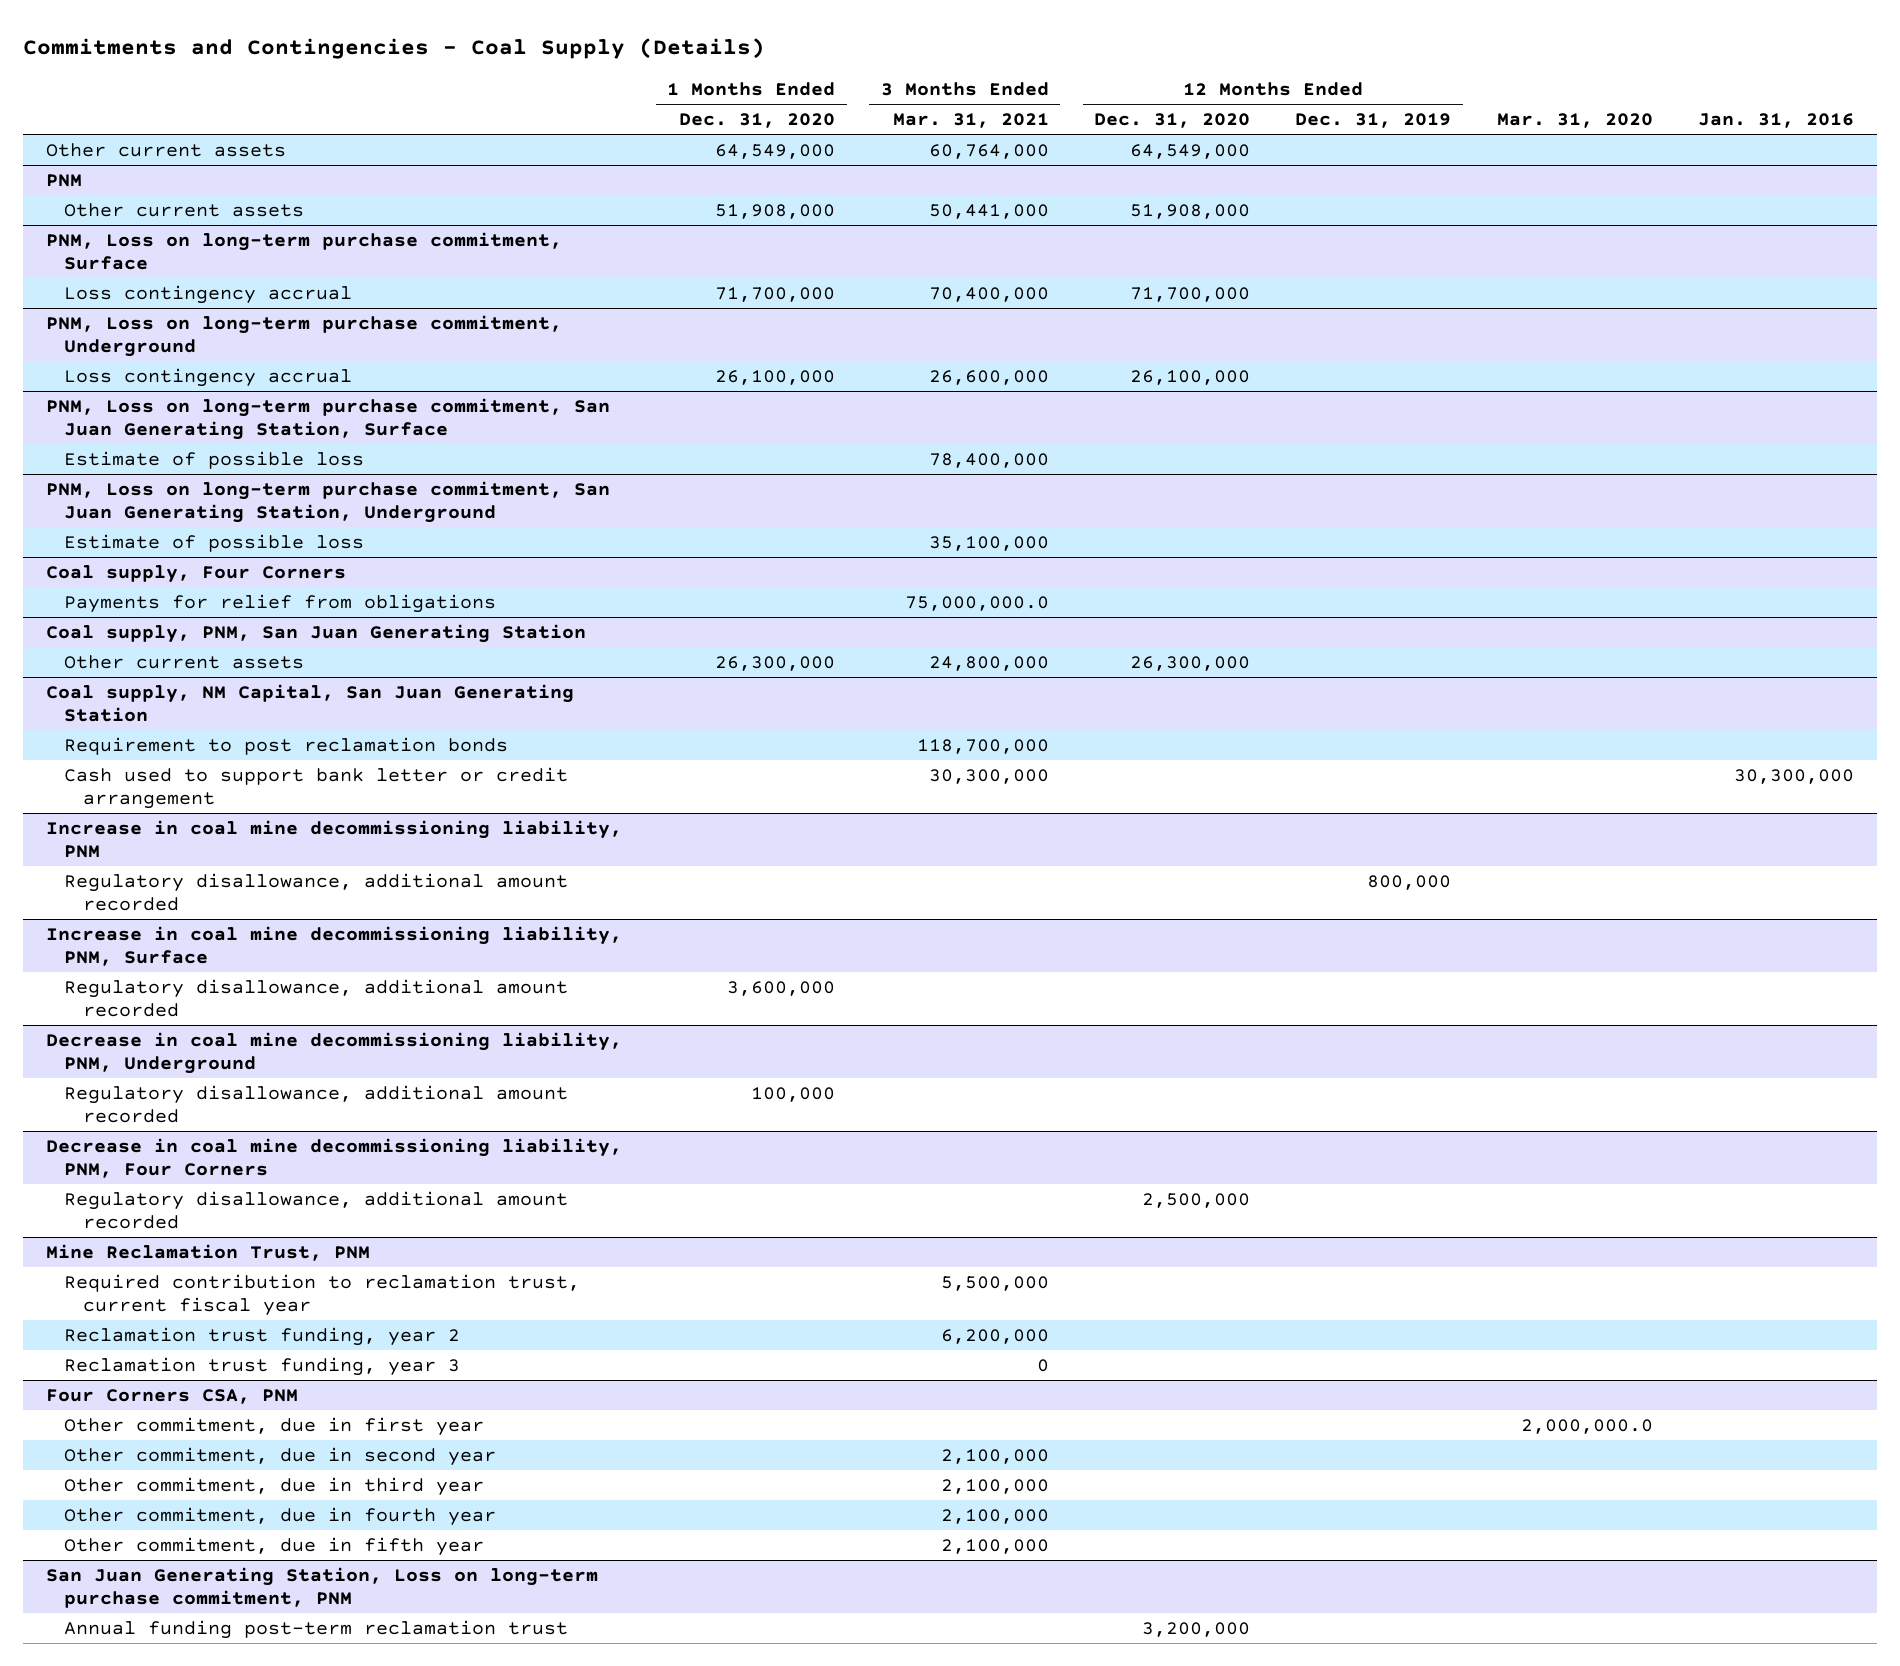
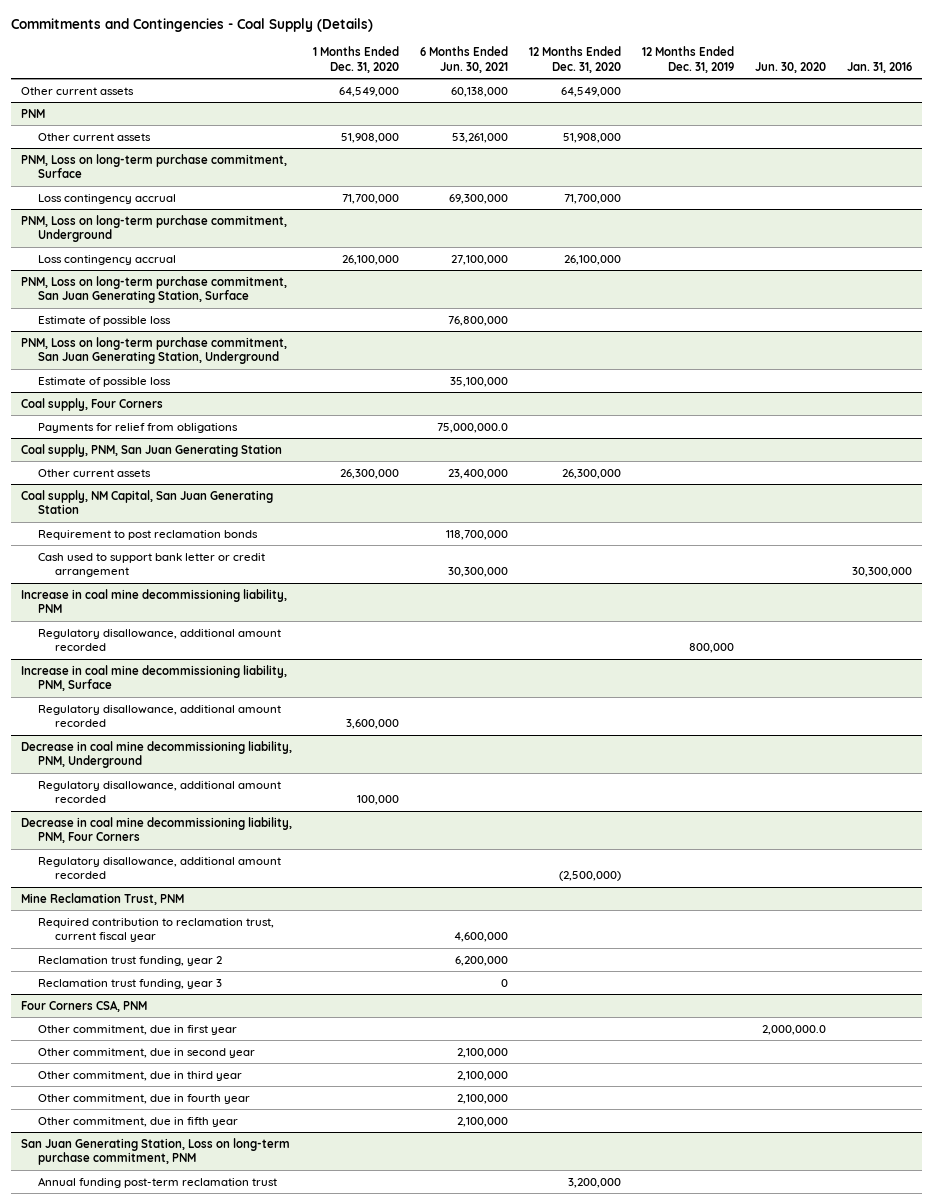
- | 1 Months Ended Dec. 31, 2020 | 3 Months Ended Mar. 31, 2021 | 12 Months Ended Dec. 31, 2020 | 12 Months Ended Dec. 31, 2019 | Mar. 31, 2020 | Jan. 31, 2016
+ | 1 Months Ended Dec. 31, 2020 | 6 Months Ended Jun. 30, 2021 | 12 Months Ended Dec. 31, 2020 | 12 Months Ended Dec. 31, 2019 | Jun. 30, 2020 | Jan. 31, 2016
@ Decrease in coal mine decommissioning liability, PNM, Four Corners
- Regulatory disallowance, additional amount recorded | | | 2,500,000 | | |
+ Regulatory disallowance, additional amount recorded | | | (2,500,000) | | |

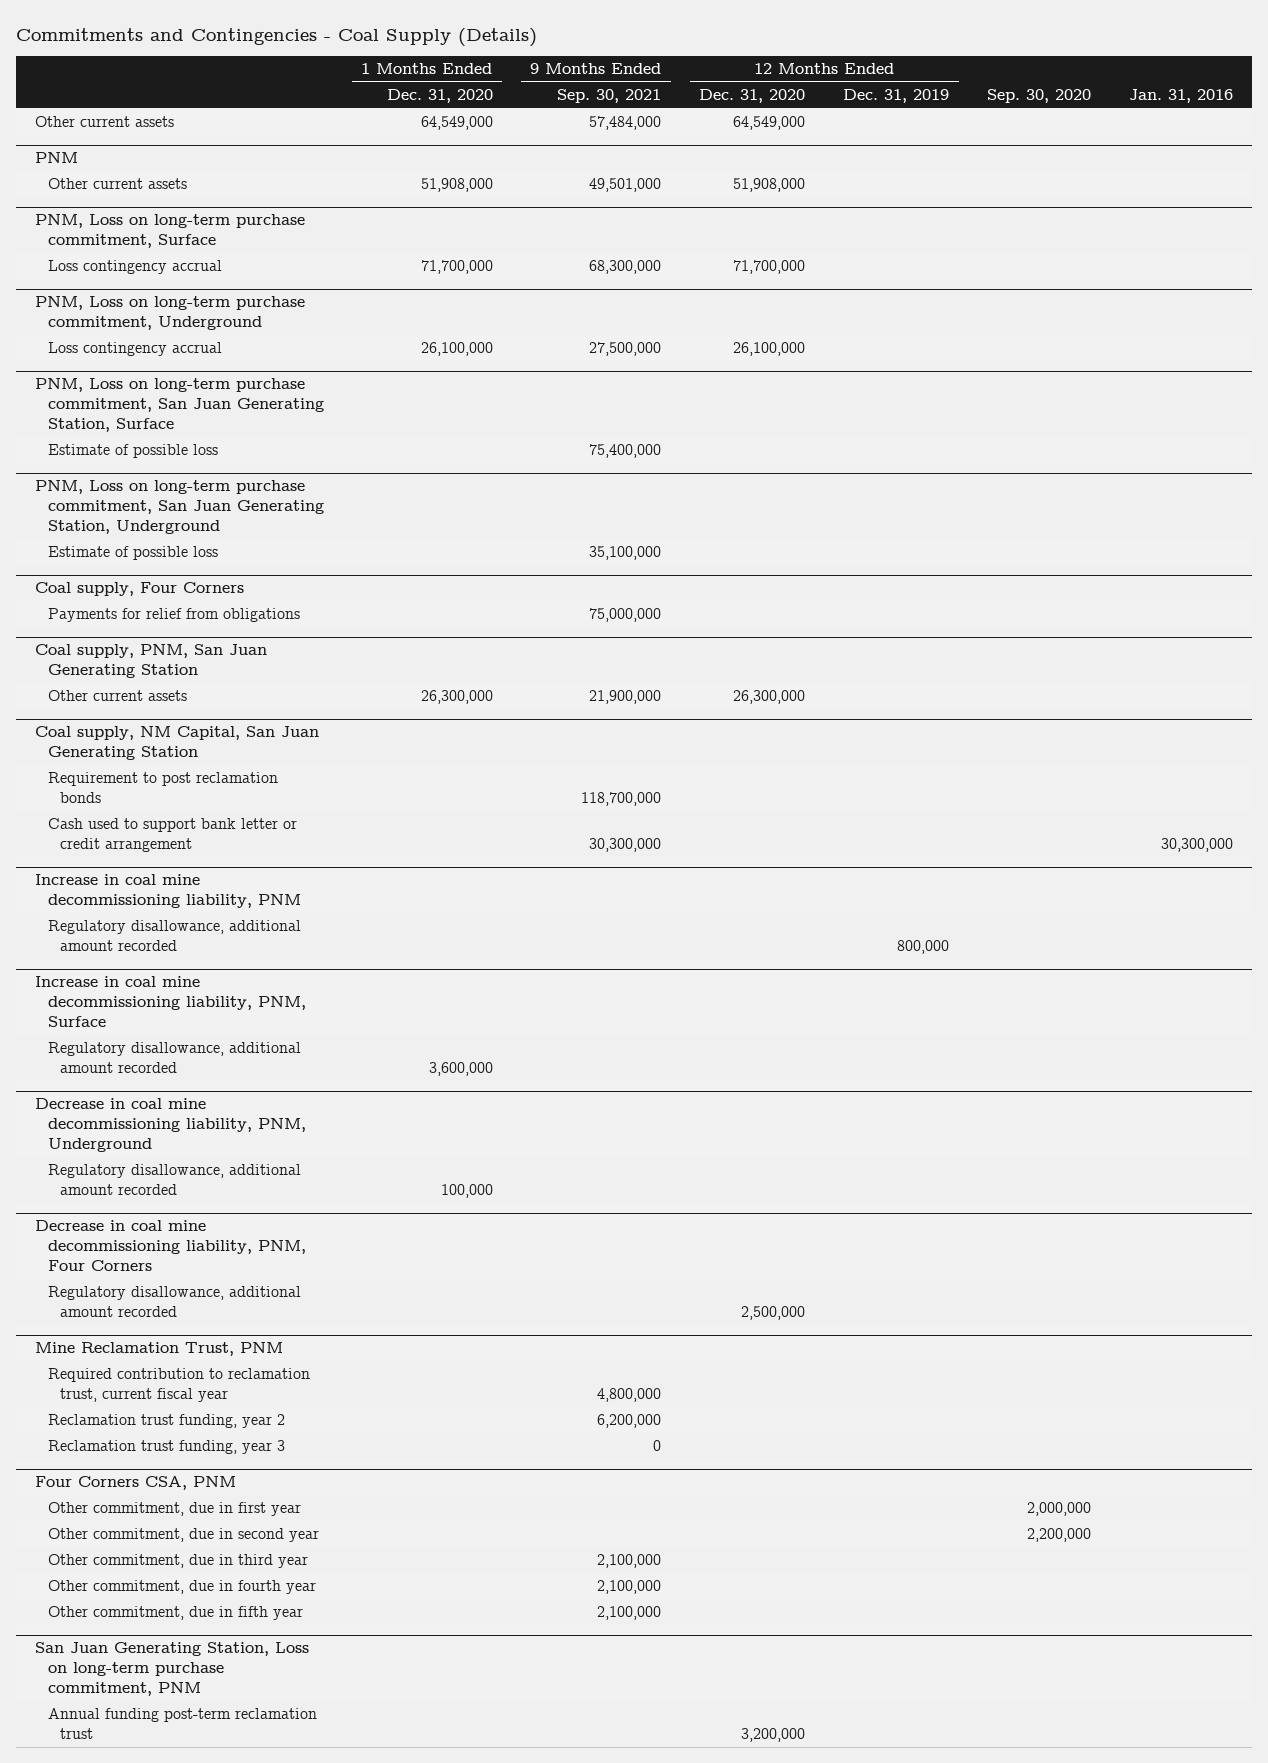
- | 1 Months Ended Dec. 31, 2020 | 6 Months Ended Jun. 30, 2021 | 12 Months Ended Dec. 31, 2020 | 12 Months Ended Dec. 31, 2019 | Jun. 30, 2020 | Jan. 31, 2016
+ | 1 Months Ended Dec. 31, 2020 | 9 Months Ended Sep. 30, 2021 | 12 Months Ended Dec. 31, 2020 | 12 Months Ended Dec. 31, 2019 | Sep. 30, 2020 | Jan. 31, 2016
@ Decrease in coal mine decommissioning liability, PNM, Four Corners
- Regulatory disallowance, additional amount recorded | | | (2,500,000) | | |
+ Regulatory disallowance, additional amount recorded | | | 2,500,000 | | |

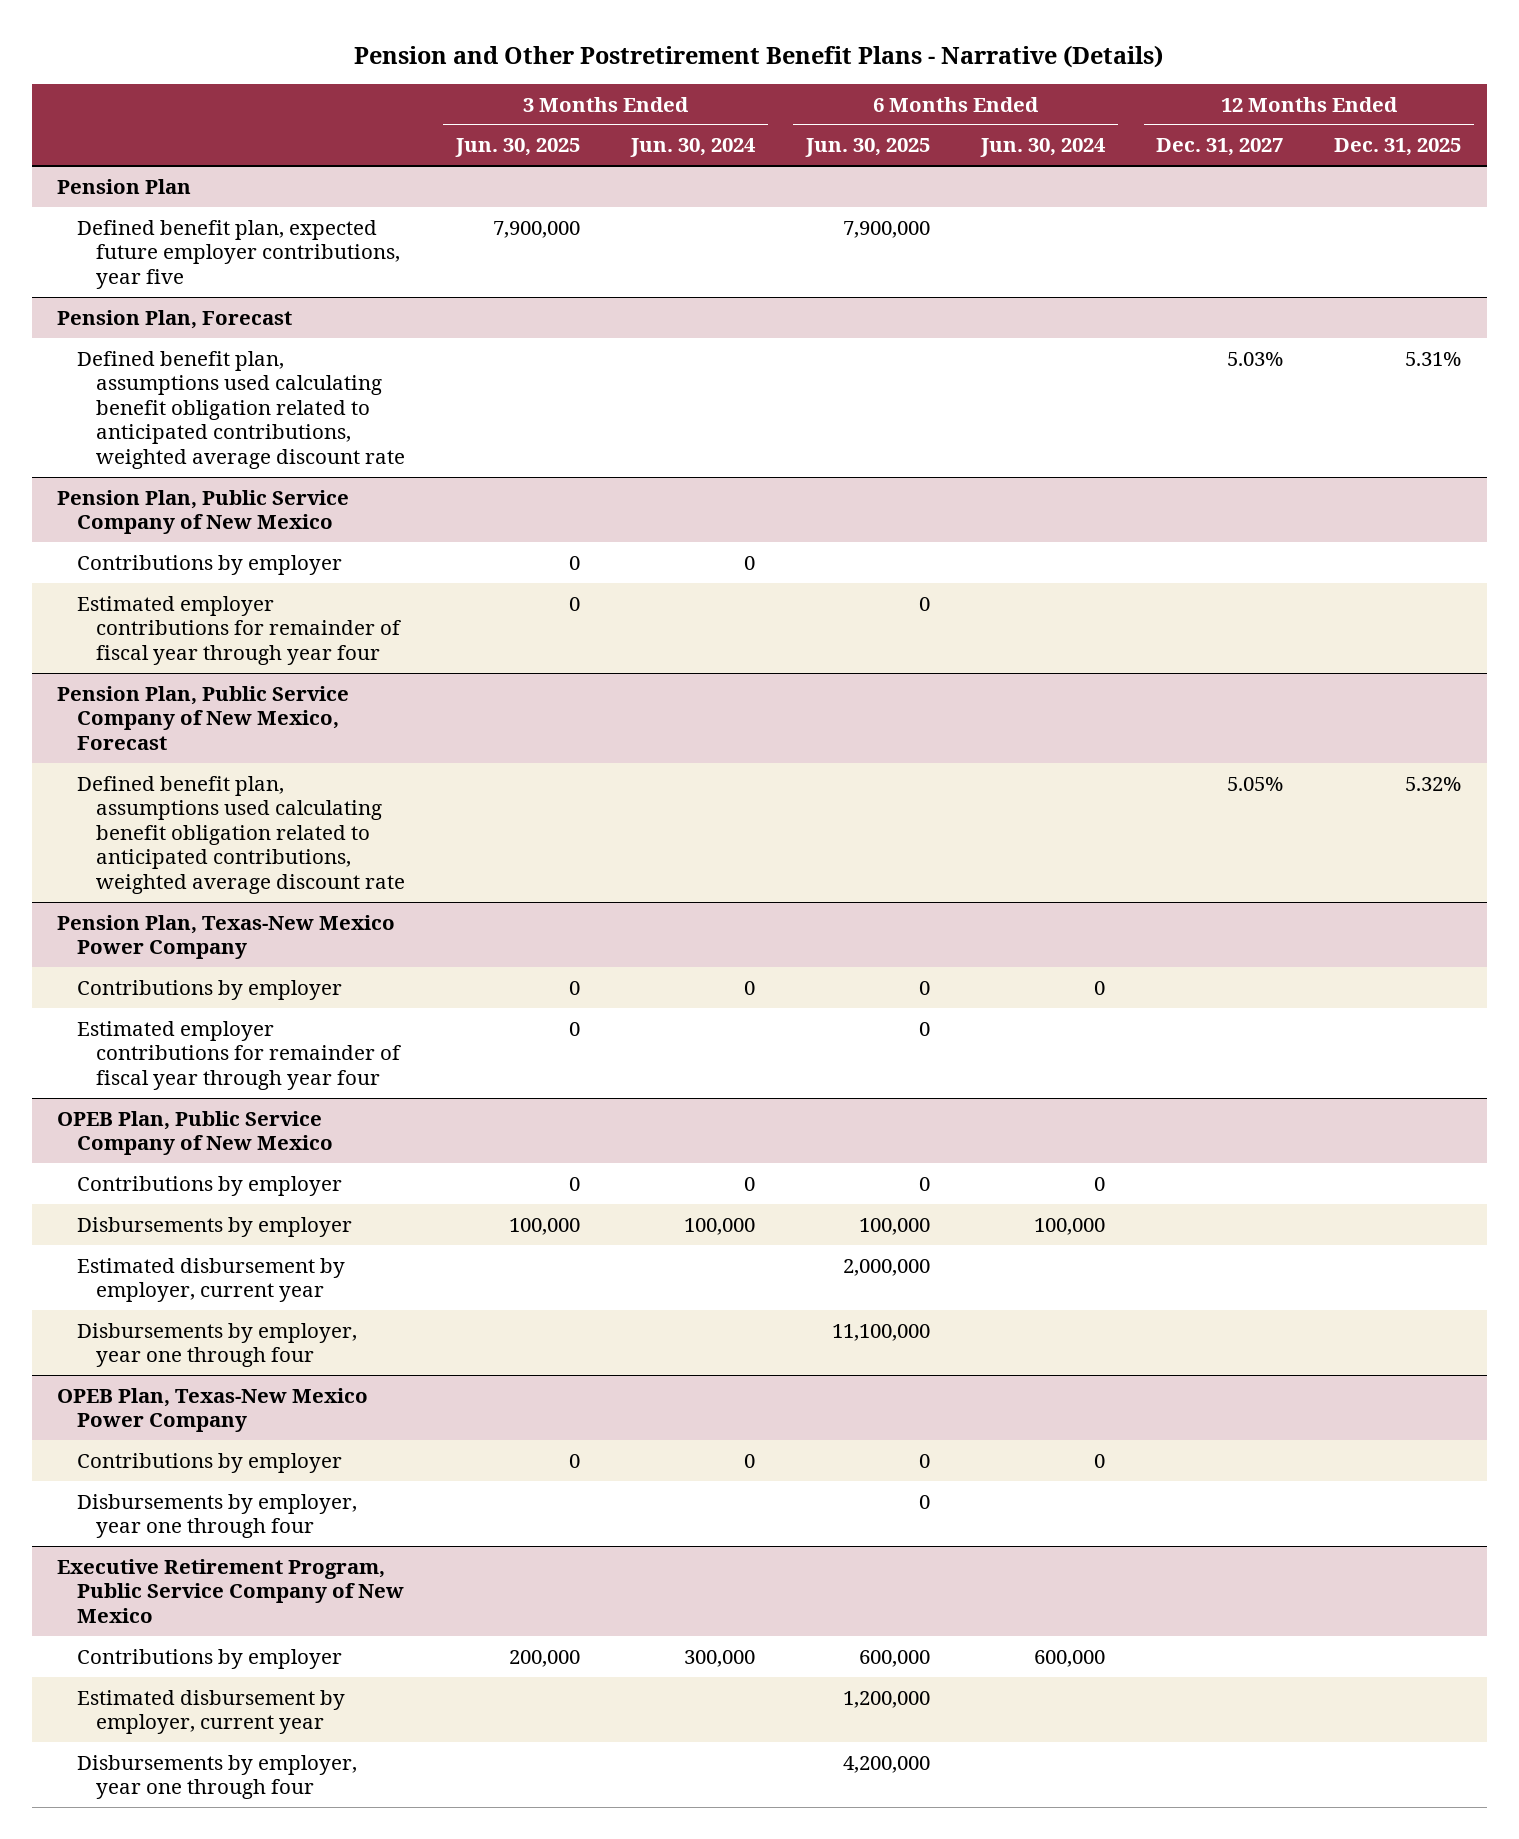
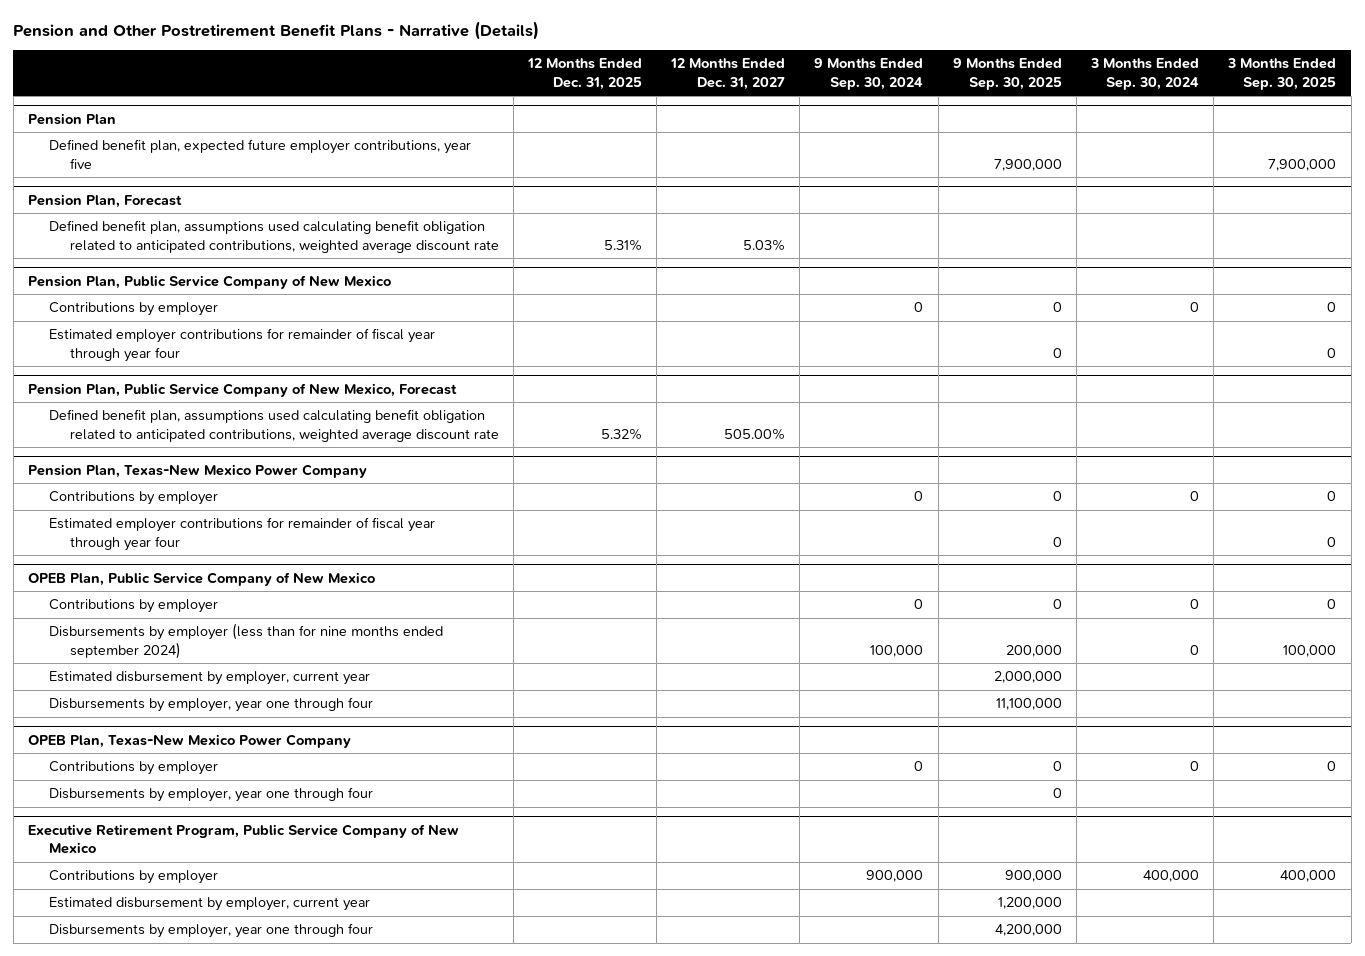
- | 3 Months Ended Jun. 30, 2025 | 3 Months Ended Jun. 30, 2024 | 6 Months Ended Jun. 30, 2025 | 6 Months Ended Jun. 30, 2024 | 12 Months Ended Dec. 31, 2027 | 12 Months Ended Dec. 31, 2025
+ | 12 Months Ended Dec. 31, 2025 | 12 Months Ended Dec. 31, 2027 | 9 Months Ended Sep. 30, 2024 | 9 Months Ended Sep. 30, 2025 | 3 Months Ended Sep. 30, 2024 | 3 Months Ended Sep. 30, 2025
@ Pension Plan, Public Service Company of New Mexico, Forecast
- Defined benefit plan, assumptions used calculating benefit obligation related to anticipated contributions, weighted average discount rate | | | | | 5.05% | 5.32%
+ Defined benefit plan, assumptions used calculating benefit obligation related to anticipated contributions, weighted average discount rate | 5.32% | 505.00% | | | |
@ OPEB Plan, Public Service Company of New Mexico
- Disbursements by employer | 100,000 | 100,000 | 100,000 | 100,000 | |
+ Disbursements by employer (less than for nine months ended september 2024) | | | 100,000 | 200,000 | 0 | 100,000

